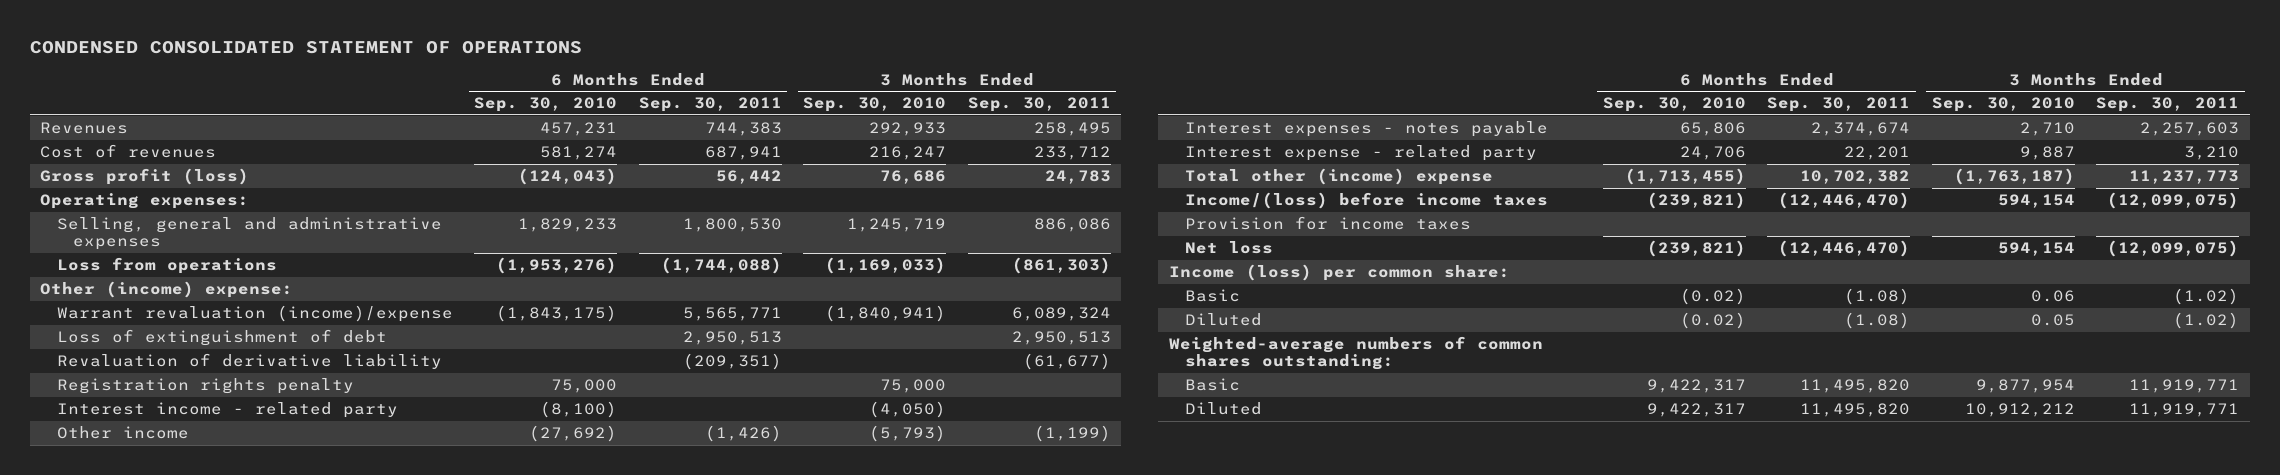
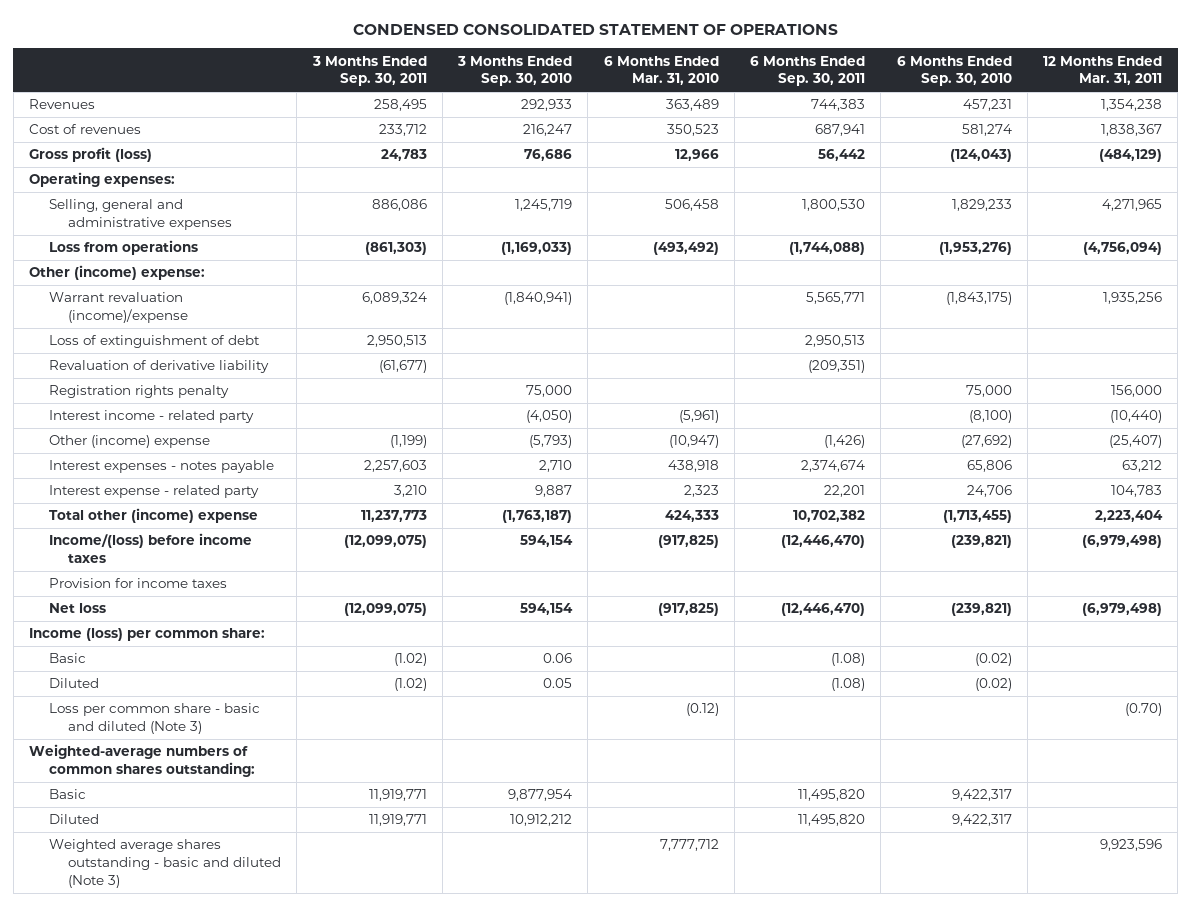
- | 6 Months Ended Sep. 30, 2010 | 6 Months Ended Sep. 30, 2011 | 3 Months Ended Sep. 30, 2010 | 3 Months Ended Sep. 30, 2011
+ | 3 Months Ended Sep. 30, 2011 | 3 Months Ended Sep. 30, 2010 | 6 Months Ended Mar. 31, 2010 | 6 Months Ended Sep. 30, 2011 | 6 Months Ended Sep. 30, 2010 | 12 Months Ended Mar. 31, 2011
- Other income | (27,692) | (1,426) | (5,793) | (1,199)
+ Other (income) expense | (1,199) | (5,793) | (10,947) | (1,426) | (27,692) | (25,407)
+ Loss per common share - basic and diluted (Note 3) | | | (0.12) | | | (0.70)
+ Weighted average shares outstanding - basic and diluted (Note 3) | | | 7,777,712 | | | 9,923,596

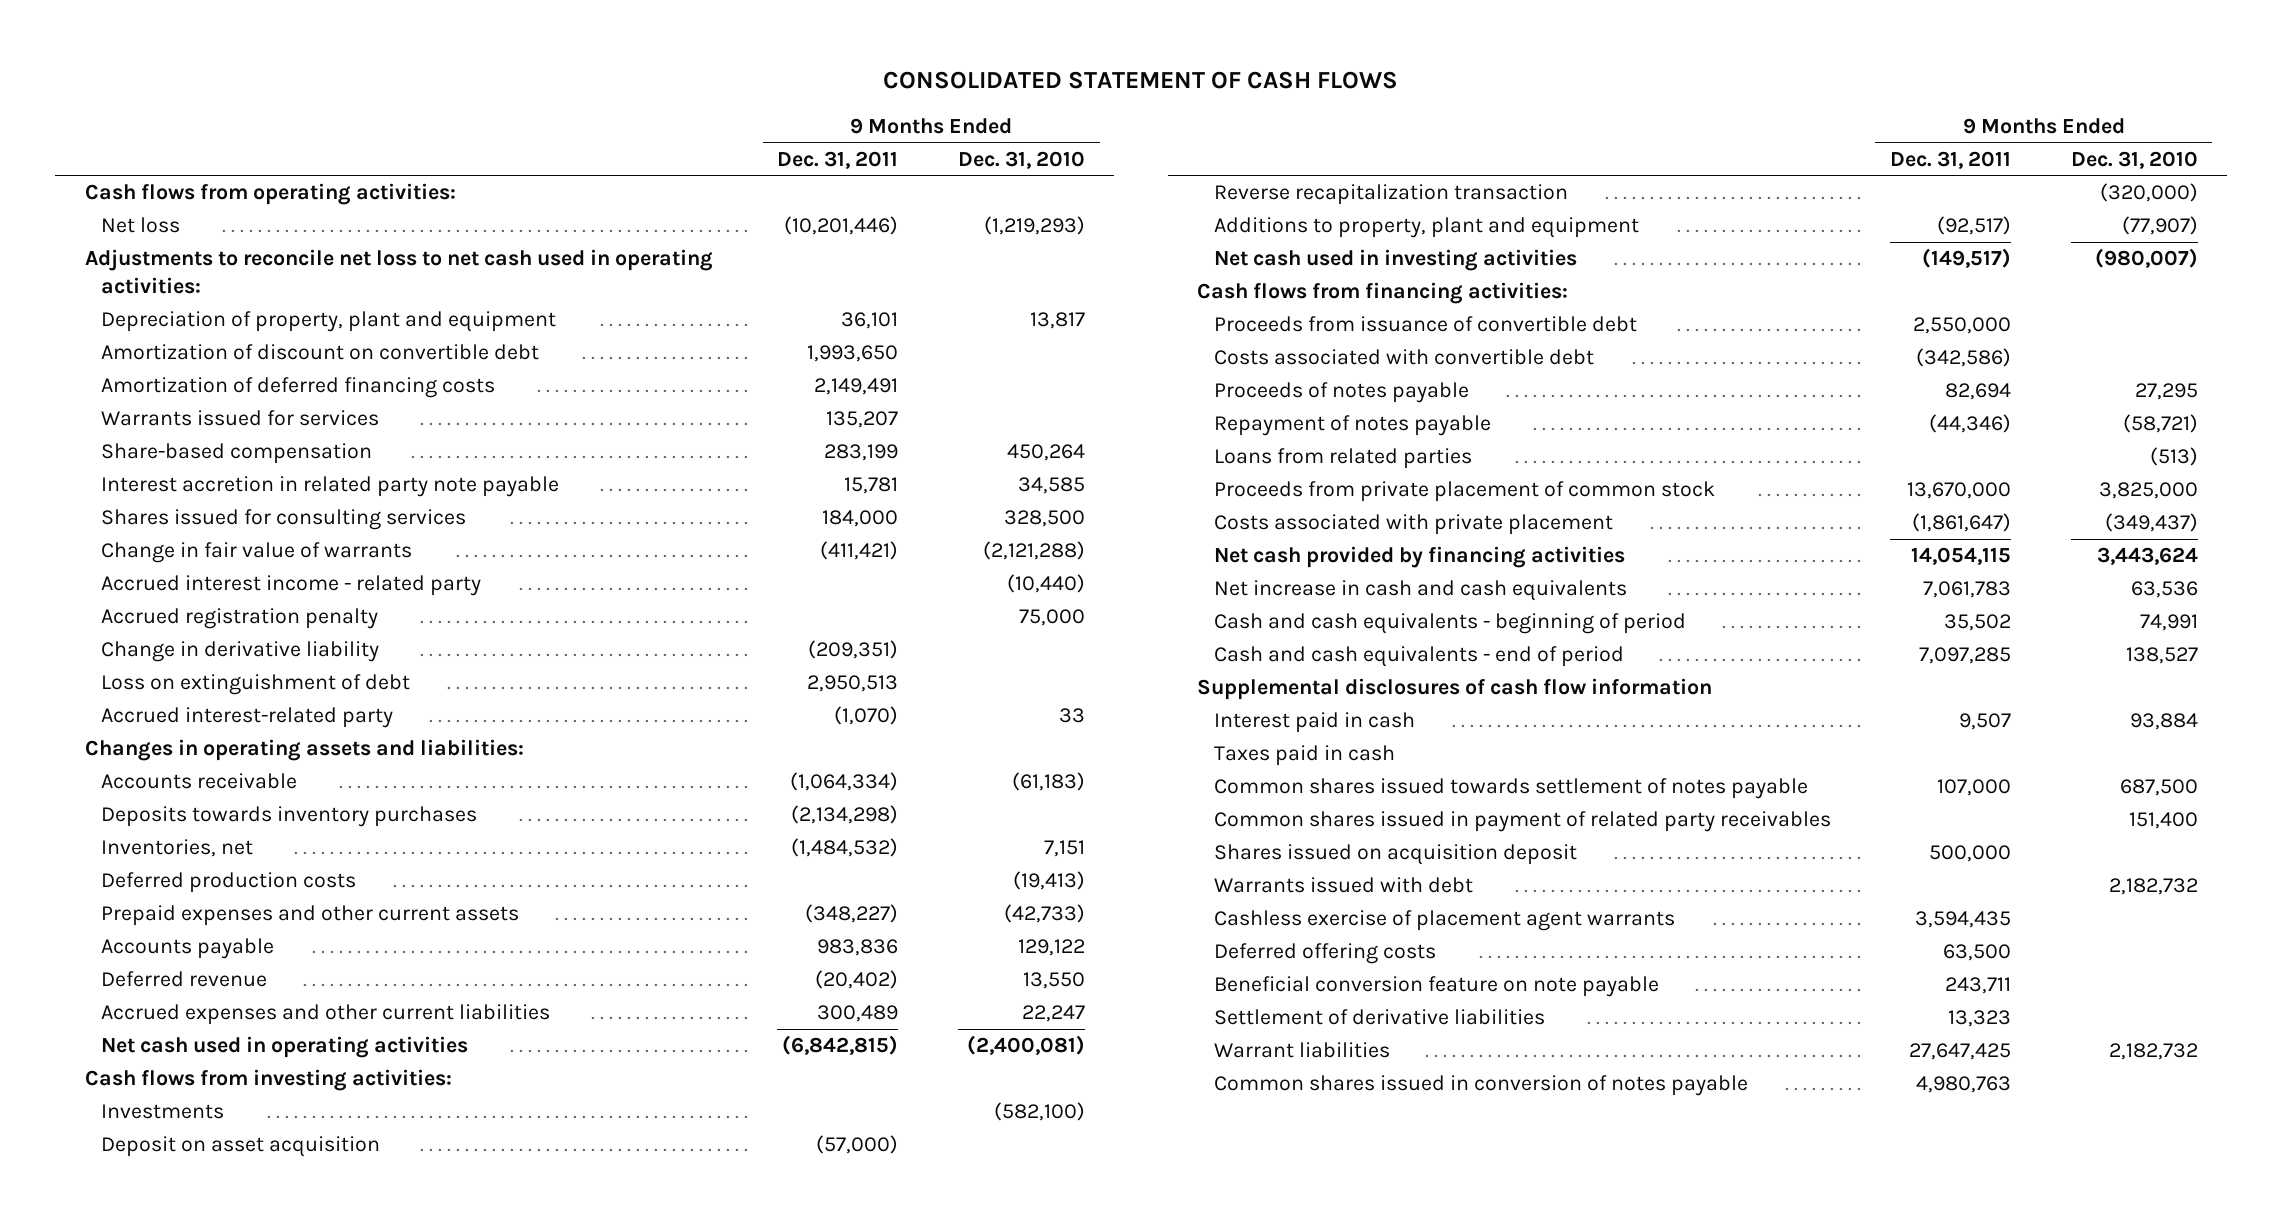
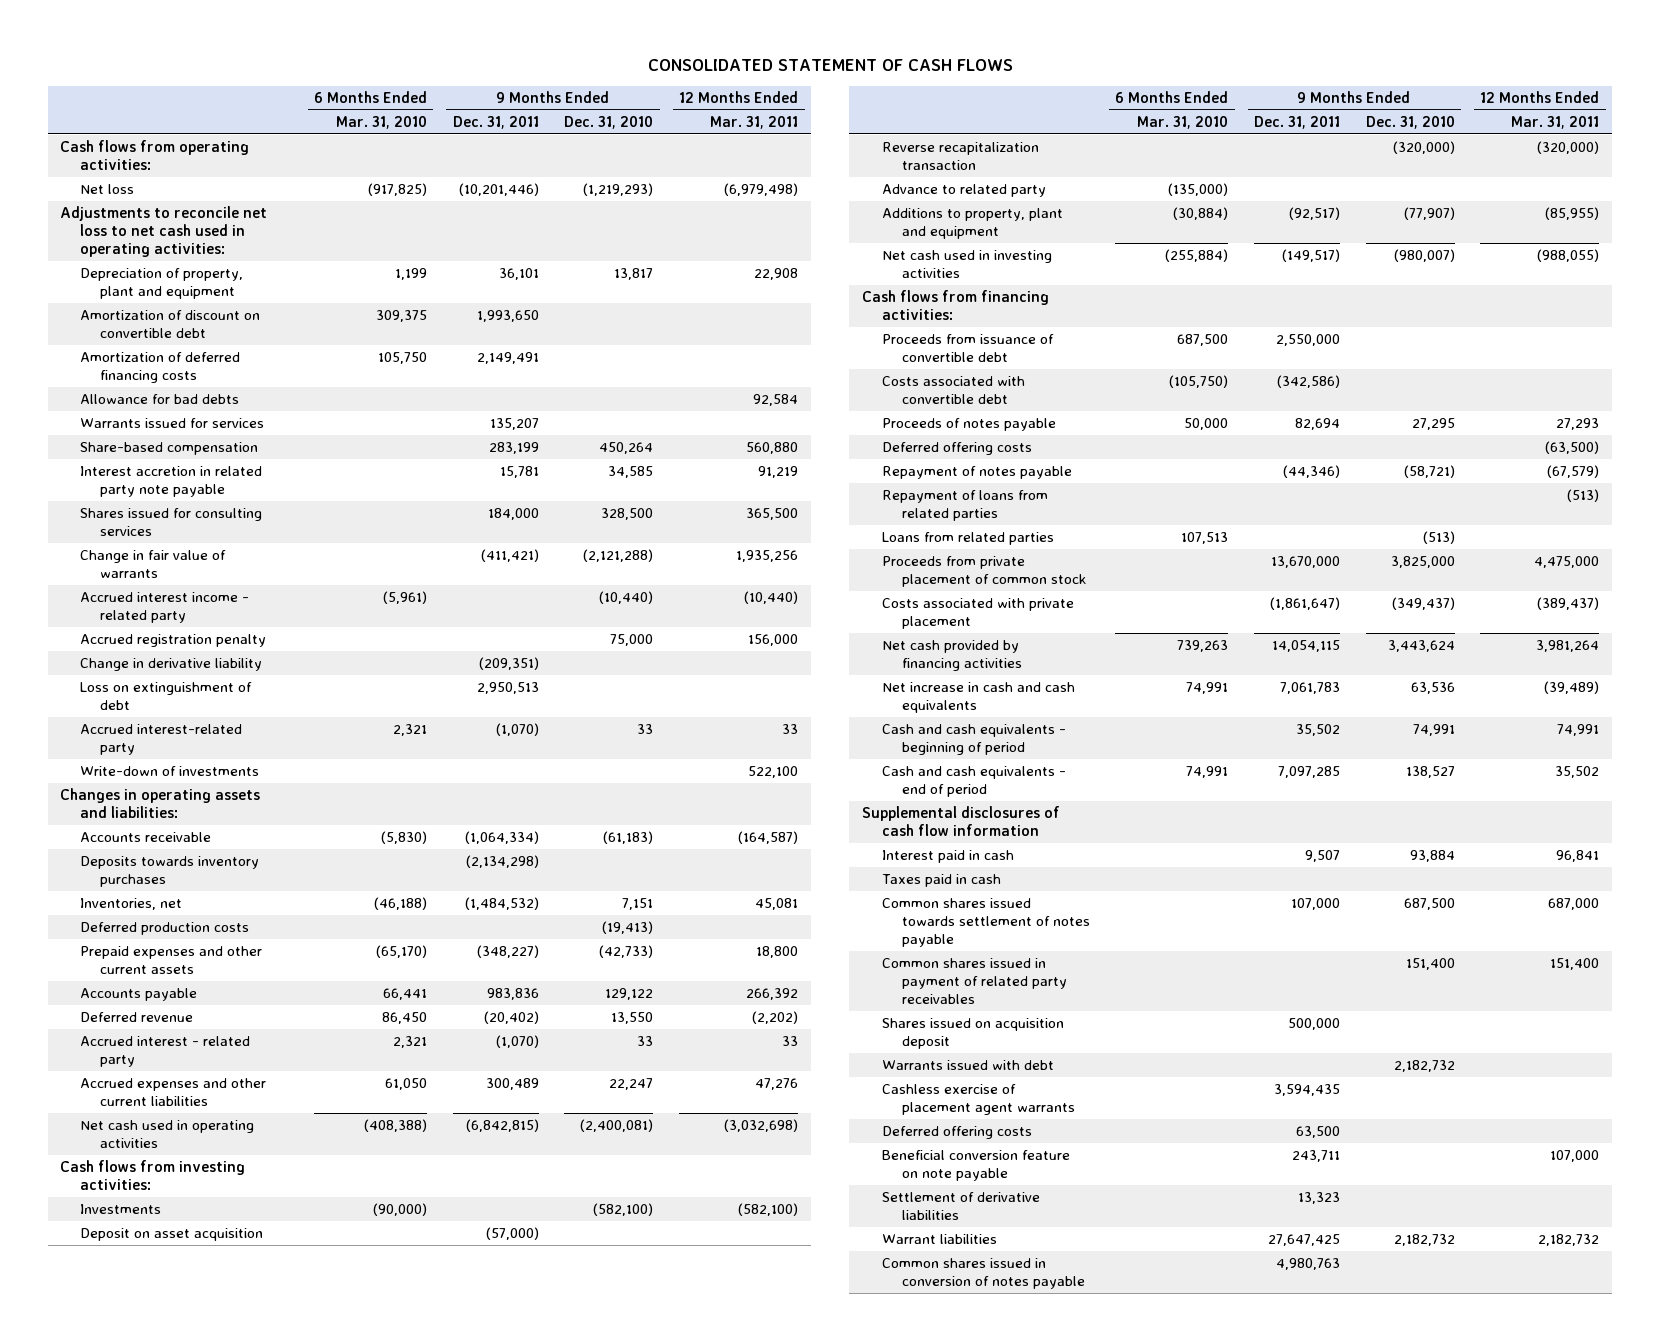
- | 9 Months Ended Dec. 31, 2011 | 9 Months Ended Dec. 31, 2010
+ | 6 Months Ended Mar. 31, 2010 | 9 Months Ended Dec. 31, 2011 | 9 Months Ended Dec. 31, 2010 | 12 Months Ended Mar. 31, 2011
+ Allowance for bad debts | | | | 92,584
+ Write-down of investments | | | | 522,100
+ Accrued interest - related party | 2,321 | (1,070) | 33 | 33
+ Advance to related party | (135,000) | | |
+ Deferred offering costs | | | | (63,500)
+ Repayment of loans from related parties | | | | (513)

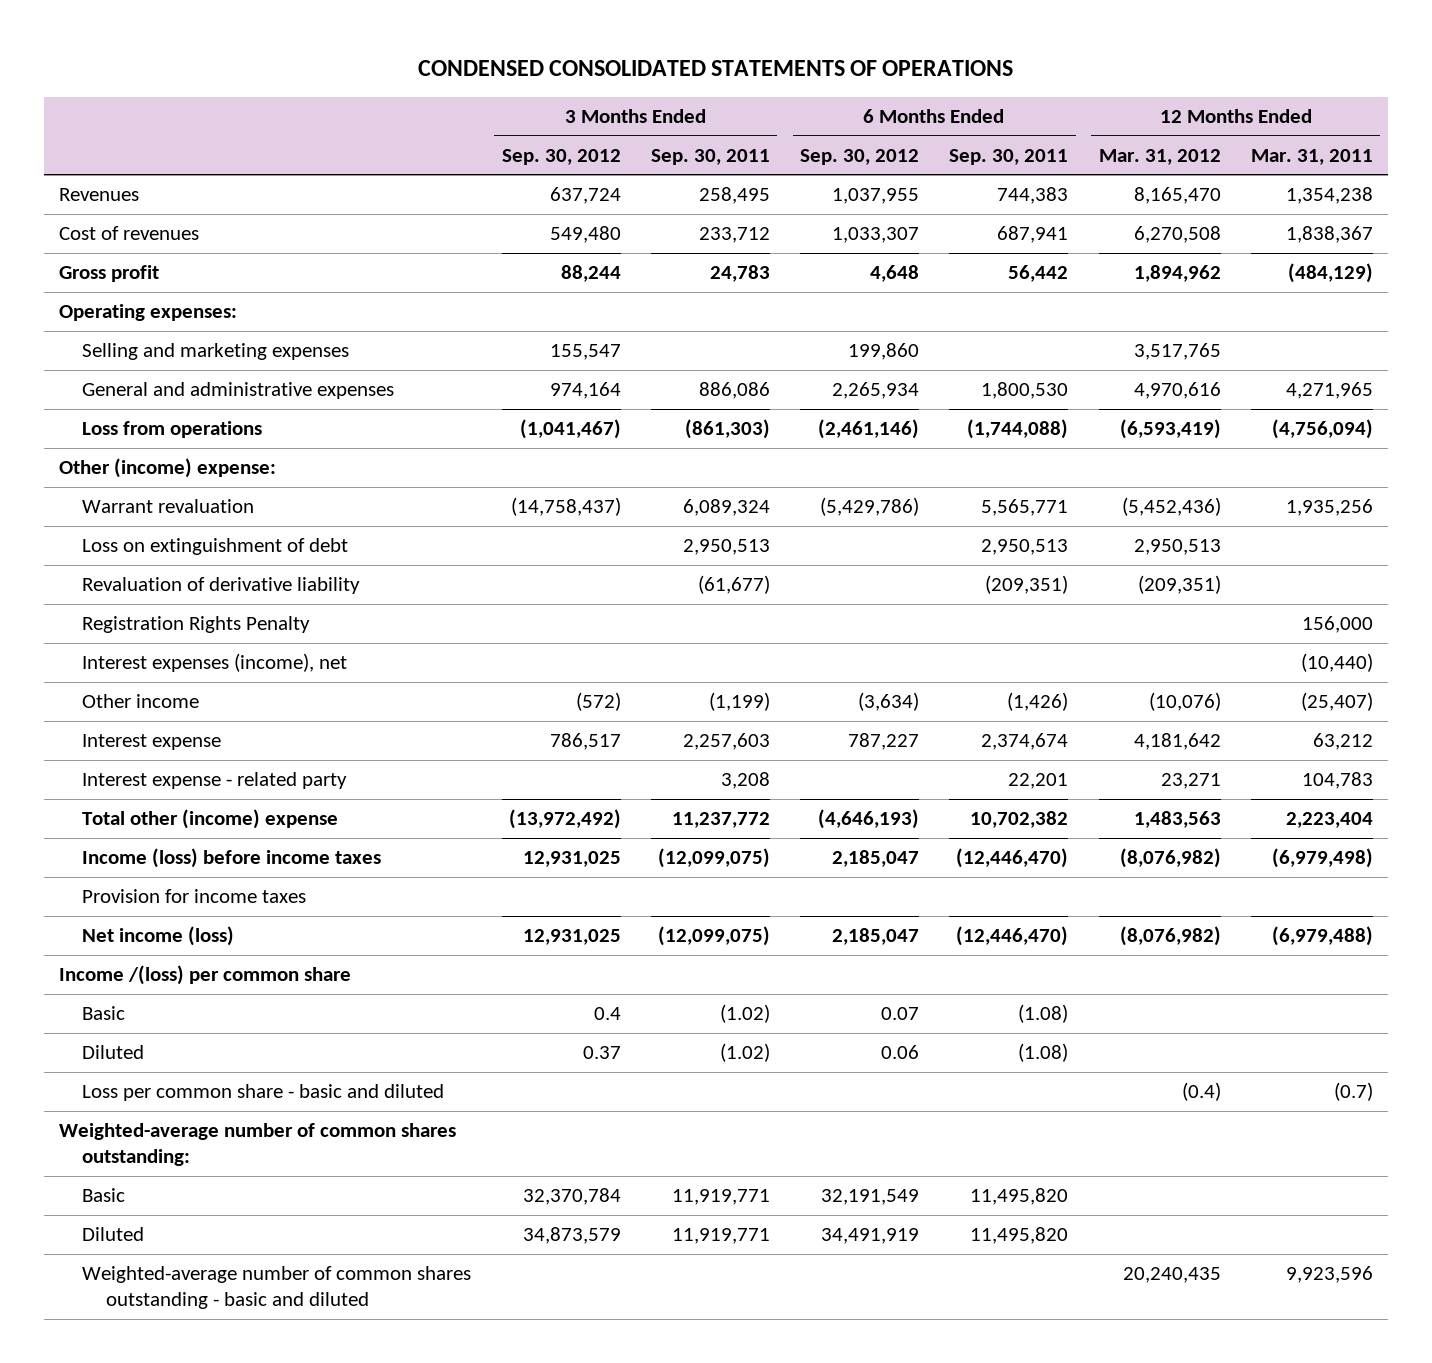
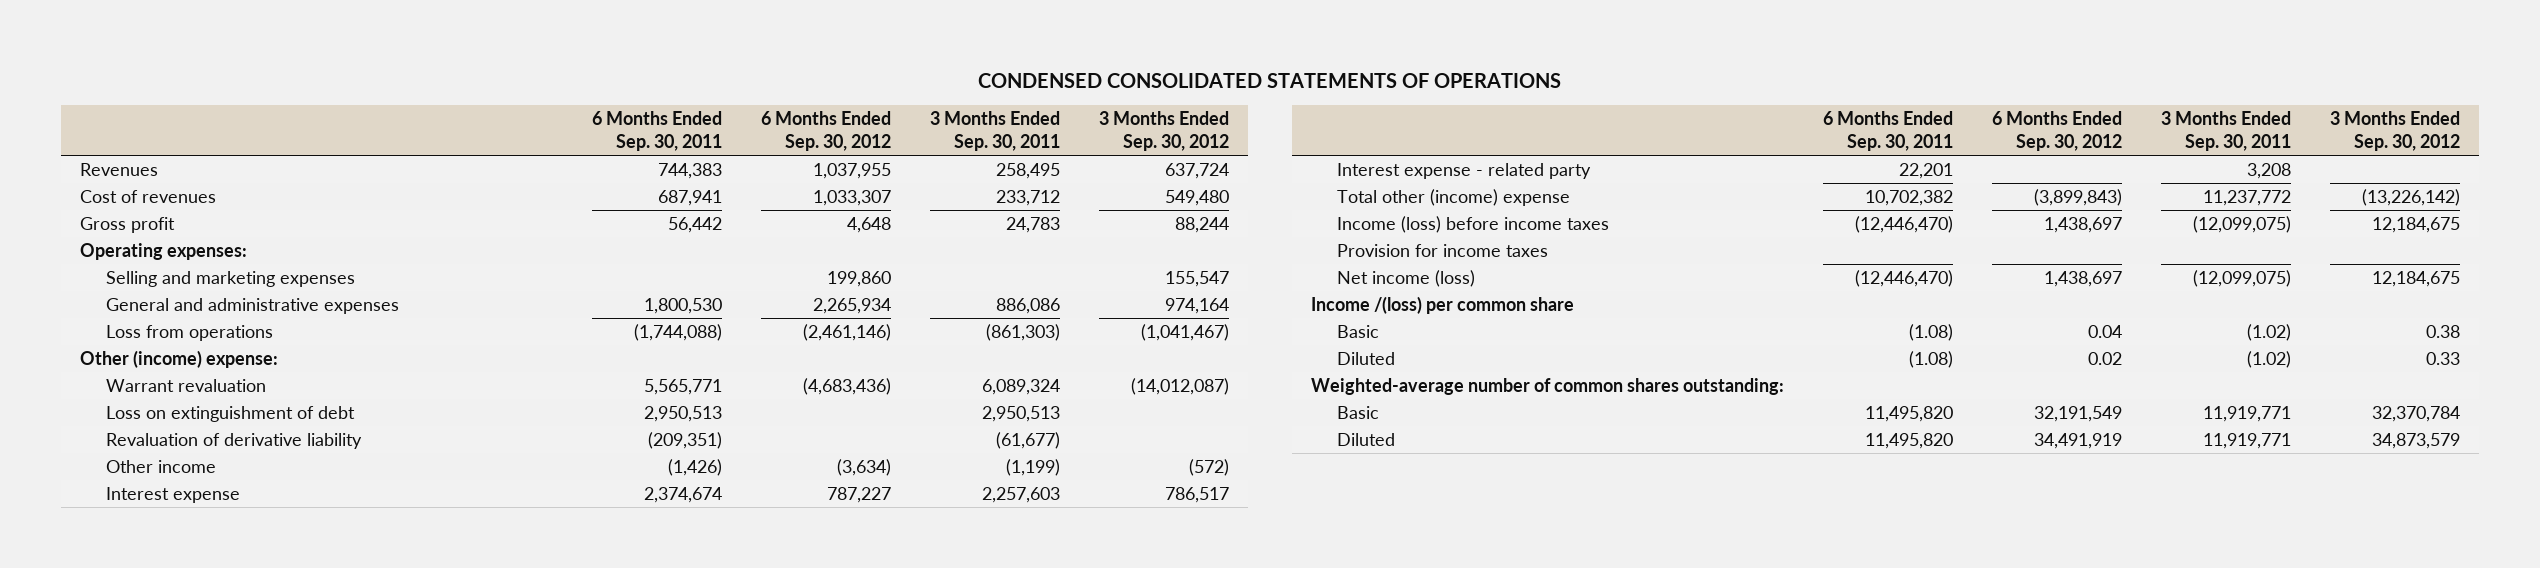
- | 3 Months Ended Sep. 30, 2012 | 3 Months Ended Sep. 30, 2011 | 6 Months Ended Sep. 30, 2012 | 6 Months Ended Sep. 30, 2011 | 12 Months Ended Mar. 31, 2012 | 12 Months Ended Mar. 31, 2011
+ | 6 Months Ended Sep. 30, 2011 | 6 Months Ended Sep. 30, 2012 | 3 Months Ended Sep. 30, 2011 | 3 Months Ended Sep. 30, 2012
- Warrant revaluation | (14,758,437) | 6,089,324 | (5,429,786) | 5,565,771 | (5,452,436) | 1,935,256
+ Warrant revaluation | 5,565,771 | (4,683,436) | 6,089,324 | (14,012,087)
- Registration Rights Penalty | | | | | | 156,000
- Interest expenses (income), net | | | | | | (10,440)
- Total other (income) expense | (13,972,492) | 11,237,772 | (4,646,193) | 10,702,382 | 1,483,563 | 2,223,404
- Income (loss) before income taxes | 12,931,025 | (12,099,075) | 2,185,047 | (12,446,470) | (8,076,982) | (6,979,498)
+ Total other (income) expense | 10,702,382 | (3,899,843) | 11,237,772 | (13,226,142)
+ Income (loss) before income taxes | (12,446,470) | 1,438,697 | (12,099,075) | 12,184,675
- Net income (loss) | 12,931,025 | (12,099,075) | 2,185,047 | (12,446,470) | (8,076,982) | (6,979,488)
+ Net income (loss) | (12,446,470) | 1,438,697 | (12,099,075) | 12,184,675
- Basic | 0.4 | (1.02) | 0.07 | (1.08) | |
- Diluted | 0.37 | (1.02) | 0.06 | (1.08) | |
- Loss per common share - basic and diluted | | | | | (0.4) | (0.7)
+ Basic | (1.08) | 0.04 | (1.02) | 0.38
+ Diluted | (1.08) | 0.02 | (1.02) | 0.33
- Weighted-average number of common shares outstanding - basic and diluted | | | | | 20,240,435 | 9,923,596

